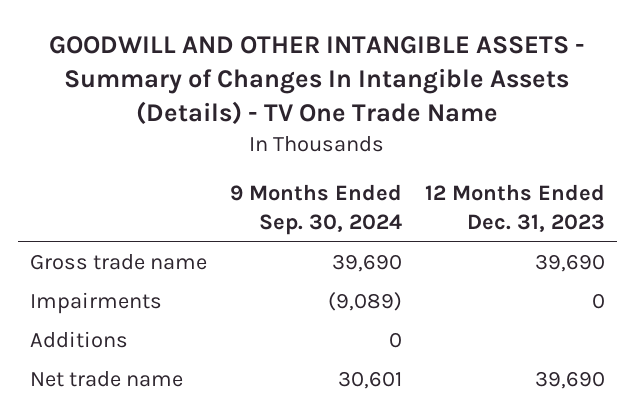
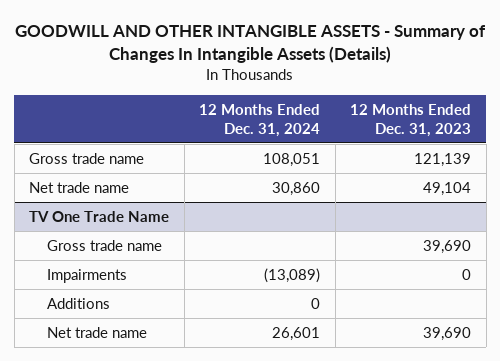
- GOODWILL AND OTHER INTANGIBLE ASSETS - Summary of Changes In Intangible Assets (Details) - TV One Trade Name
+ GOODWILL AND OTHER INTANGIBLE ASSETS - Summary of Changes In Intangible Assets (Details)
- | 9 Months Ended Sep. 30, 2024 | 12 Months Ended Dec. 31, 2023
+ | 12 Months Ended Dec. 31, 2024 | 12 Months Ended Dec. 31, 2023
+ Gross trade name | 108,051 | 121,139
+ Net trade name | 30,860 | 49,104
+ TV One Trade Name

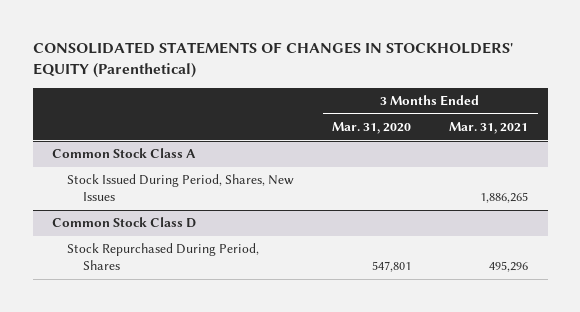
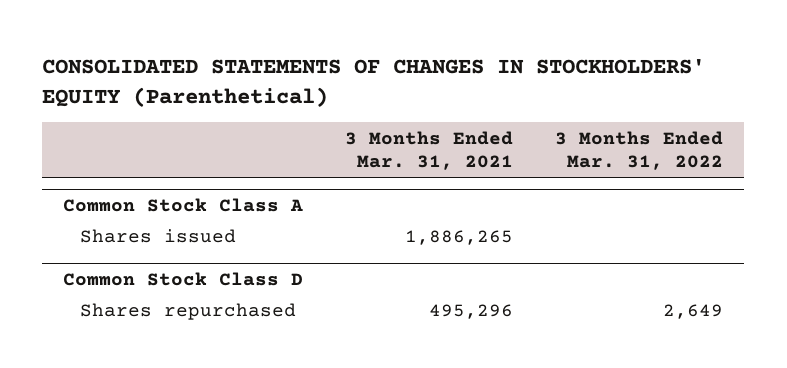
- | 3 Months Ended Mar. 31, 2020 | 3 Months Ended Mar. 31, 2021
+ | 3 Months Ended Mar. 31, 2021 | 3 Months Ended Mar. 31, 2022
@ Common Stock Class A
- Stock Issued During Period, Shares, New Issues | | 1,886,265
+ Shares issued | 1,886,265 |
@ Common Stock Class D
- Stock Repurchased During Period, Shares | 547,801 | 495,296
+ Shares repurchased | 495,296 | 2,649

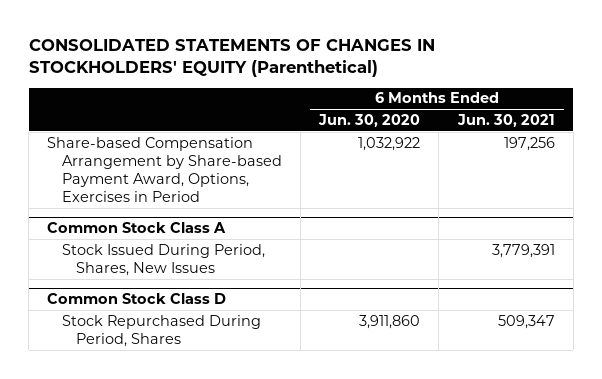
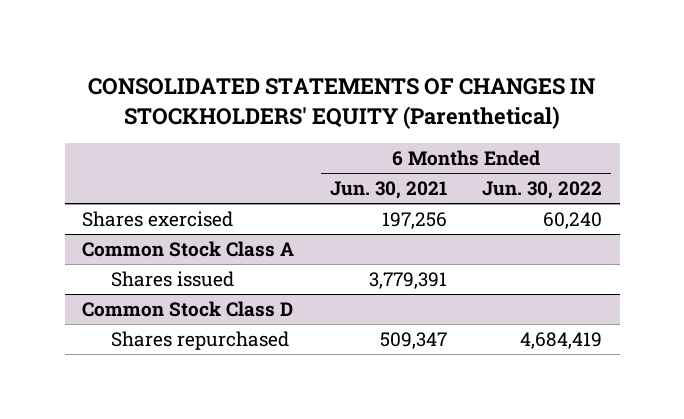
- | 6 Months Ended Jun. 30, 2020 | 6 Months Ended Jun. 30, 2021
+ | 6 Months Ended Jun. 30, 2021 | 6 Months Ended Jun. 30, 2022
- Share-based Compensation Arrangement by Share-based Payment Award, Options, Exercises in Period | 1,032,922 | 197,256
+ Shares exercised | 197,256 | 60,240
@ Common Stock Class A
- Stock Issued During Period, Shares, New Issues | | 3,779,391
+ Shares issued | 3,779,391 |
@ Common Stock Class D
- Stock Repurchased During Period, Shares | 3,911,860 | 509,347
+ Shares repurchased | 509,347 | 4,684,419

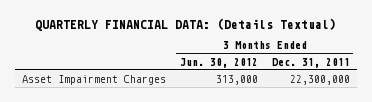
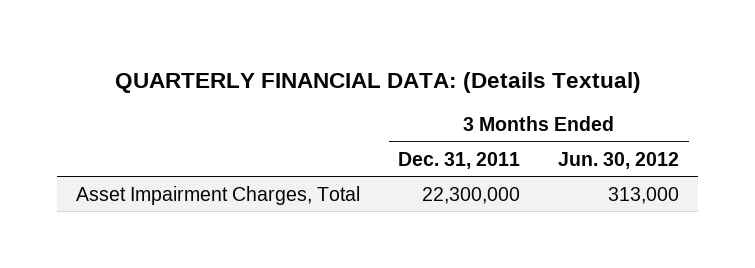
- | 3 Months Ended Jun. 30, 2012 | 3 Months Ended Dec. 31, 2011
+ | 3 Months Ended Dec. 31, 2011 | 3 Months Ended Jun. 30, 2012
- Asset Impairment Charges | 313,000 | 22,300,000
+ Asset Impairment Charges, Total | 22,300,000 | 313,000

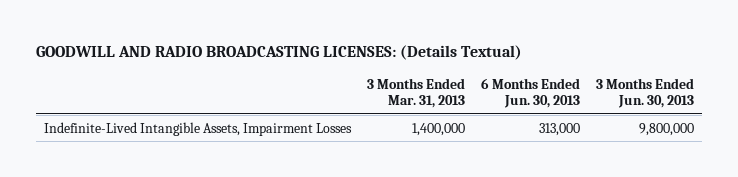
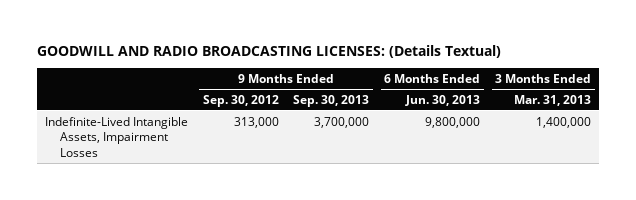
- | 3 Months Ended Mar. 31, 2013 | 6 Months Ended Jun. 30, 2013 | 3 Months Ended Jun. 30, 2013
+ | 9 Months Ended Sep. 30, 2012 | 9 Months Ended Sep. 30, 2013 | 6 Months Ended Jun. 30, 2013 | 3 Months Ended Mar. 31, 2013
- Indefinite-Lived Intangible Assets, Impairment Losses | 1,400,000 | 313,000 | 9,800,000
+ Indefinite-Lived Intangible Assets, Impairment Losses | 313,000 | 3,700,000 | 9,800,000 | 1,400,000

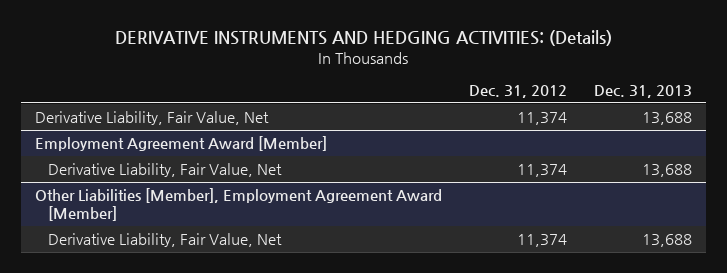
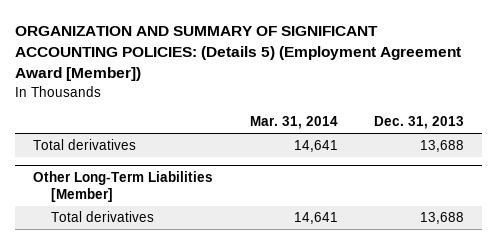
- DERIVATIVE INSTRUMENTS AND HEDGING ACTIVITIES: (Details)
+ ORGANIZATION AND SUMMARY OF SIGNIFICANT ACCOUNTING POLICIES: (Details 5) (Employment Agreement Award [Member])
- | Dec. 31, 2012 | Dec. 31, 2013
+ | Mar. 31, 2014 | Dec. 31, 2013
- Derivative Liability, Fair Value, Net | 11,374 | 13,688
- Employment Agreement Award [Member]
- Derivative Liability, Fair Value, Net | 11,374 | 13,688
- Other Liabilities [Member], Employment Agreement Award [Member]
- Derivative Liability, Fair Value, Net | 11,374 | 13,688
+ Total derivatives | 14,641 | 13,688
+ Other Long-Term Liabilities [Member]
+ Total derivatives | 14,641 | 13,688

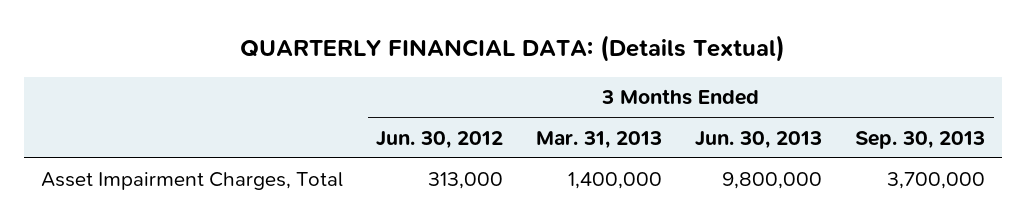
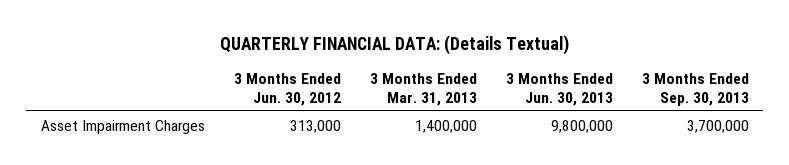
- Asset Impairment Charges, Total | 313,000 | 1,400,000 | 9,800,000 | 3,700,000
+ Asset Impairment Charges | 313,000 | 1,400,000 | 9,800,000 | 3,700,000

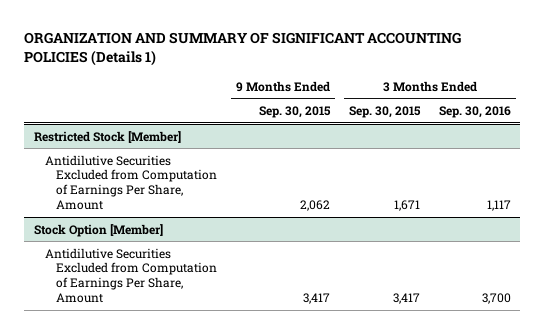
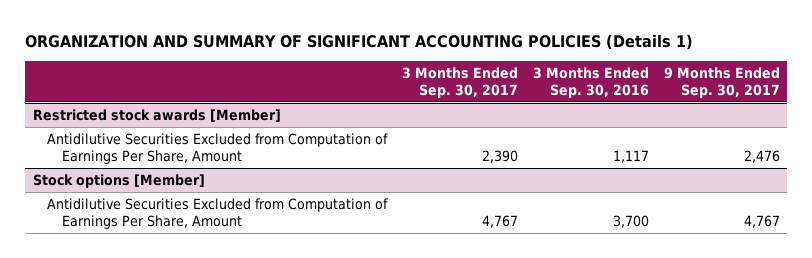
- | 9 Months Ended Sep. 30, 2015 | 3 Months Ended Sep. 30, 2015 | 3 Months Ended Sep. 30, 2016
+ | 3 Months Ended Sep. 30, 2017 | 3 Months Ended Sep. 30, 2016 | 9 Months Ended Sep. 30, 2017
- Restricted Stock [Member]
+ Restricted stock awards [Member]
- Stock Option [Member]
+ Stock options [Member]

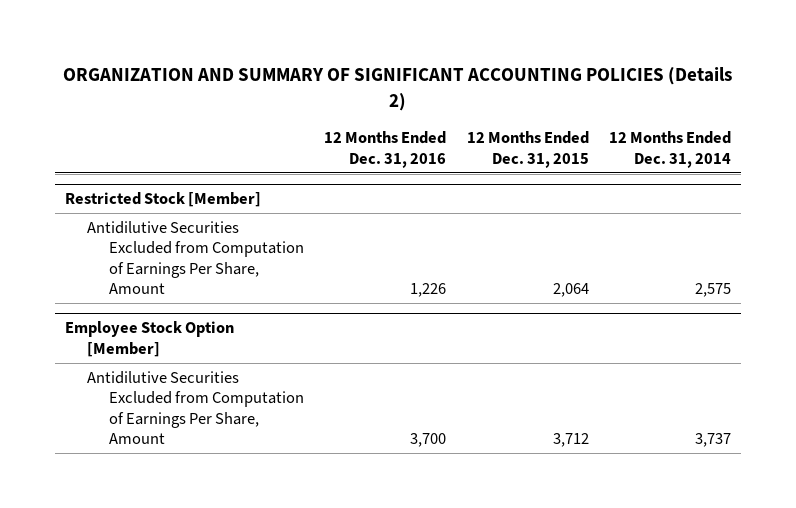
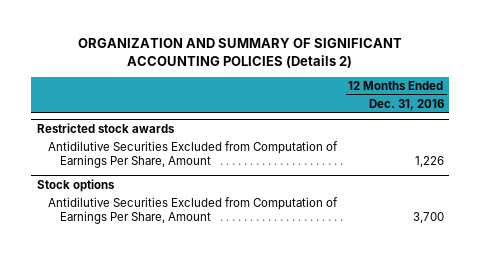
- | 12 Months Ended Dec. 31, 2016 | 12 Months Ended Dec. 31, 2015 | 12 Months Ended Dec. 31, 2014
+ | 12 Months Ended Dec. 31, 2016
- Restricted Stock [Member]
+ Restricted stock awards
- Employee Stock Option [Member]
+ Stock options

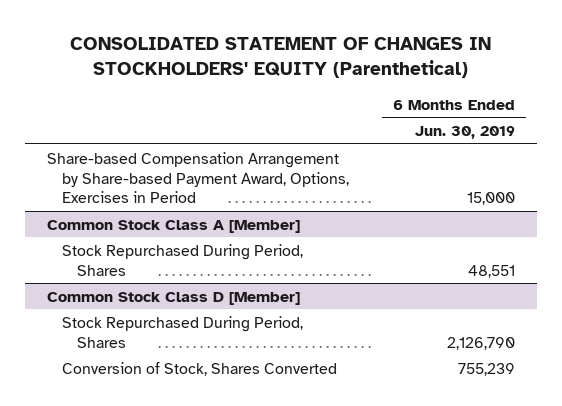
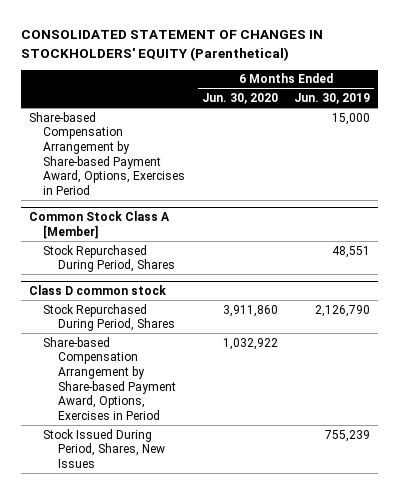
- | 6 Months Ended Jun. 30, 2019
+ | 6 Months Ended Jun. 30, 2020 | 6 Months Ended Jun. 30, 2019
- Common Stock Class D [Member]
+ Class D common stock
- Conversion of Stock, Shares Converted | 755,239
+ Share-based Compensation Arrangement by Share-based Payment Award, Options, Exercises in Period | 1,032,922 |
+ Stock Issued During Period, Shares, New Issues | | 755,239

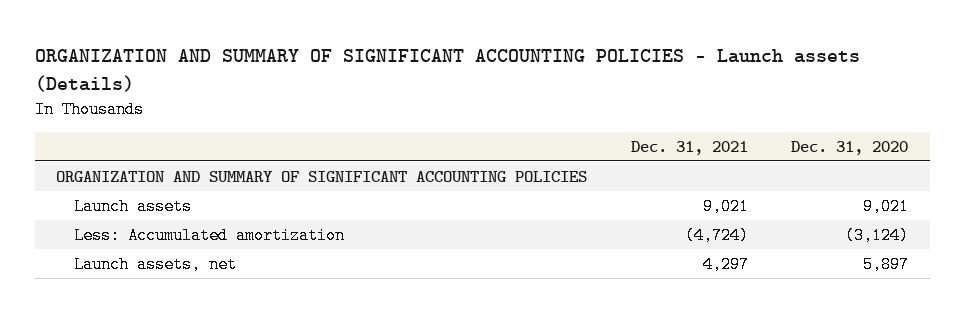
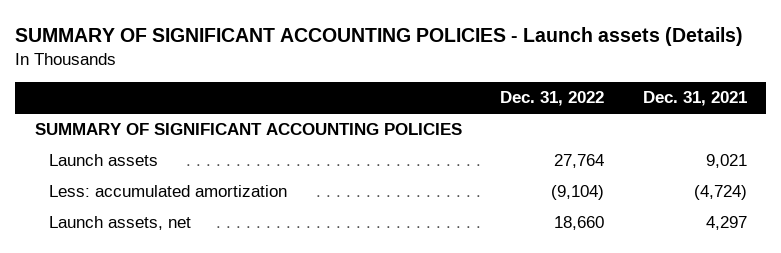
- ORGANIZATION AND SUMMARY OF SIGNIFICANT ACCOUNTING POLICIES - Launch assets (Details)
+ SUMMARY OF SIGNIFICANT ACCOUNTING POLICIES - Launch assets (Details)
- | Dec. 31, 2021 | Dec. 31, 2020
+ | Dec. 31, 2022 | Dec. 31, 2021
- ORGANIZATION AND SUMMARY OF SIGNIFICANT ACCOUNTING POLICIES
+ SUMMARY OF SIGNIFICANT ACCOUNTING POLICIES
- Less: Accumulated amortization | (4,724) | (3,124)
+ Less: accumulated amortization | (9,104) | (4,724)

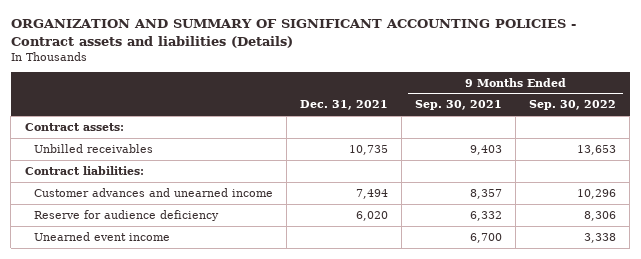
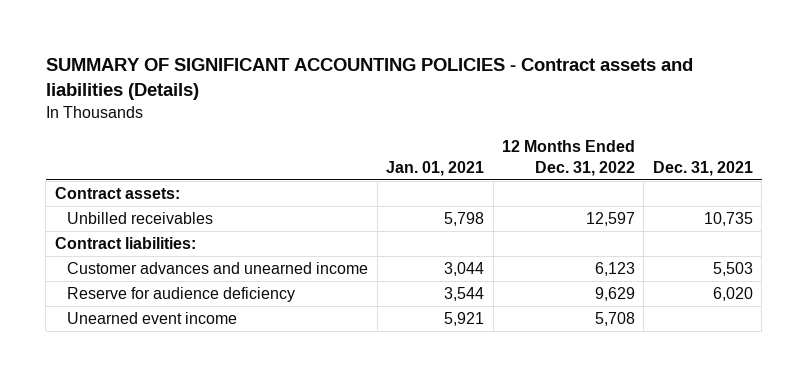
- ORGANIZATION AND SUMMARY OF SIGNIFICANT ACCOUNTING POLICIES - Contract assets and liabilities (Details)
+ SUMMARY OF SIGNIFICANT ACCOUNTING POLICIES - Contract assets and liabilities (Details)
- | Dec. 31, 2021 | 9 Months Ended Sep. 30, 2021 | 9 Months Ended Sep. 30, 2022
+ | Jan. 01, 2021 | 12 Months Ended Dec. 31, 2022 | Dec. 31, 2021
- Customer advances and unearned income | 7,494 | 8,357 | 10,296
+ Customer advances and unearned income | 3,044 | 6,123 | 5,503

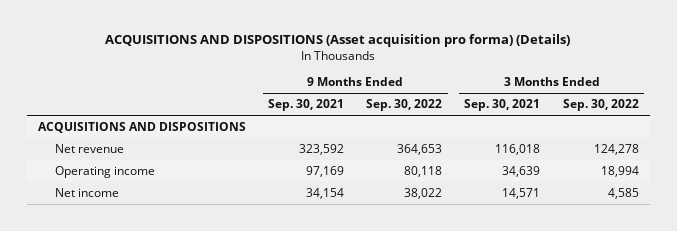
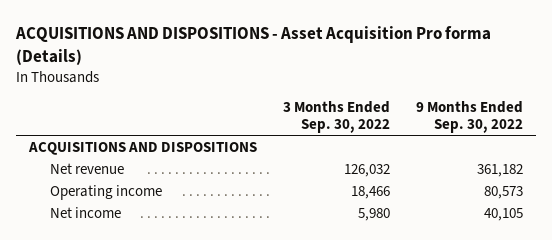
- ACQUISITIONS AND DISPOSITIONS (Asset acquisition pro forma) (Details)
+ ACQUISITIONS AND DISPOSITIONS - Asset Acquisition Pro forma (Details)
- | 9 Months Ended Sep. 30, 2021 | 9 Months Ended Sep. 30, 2022 | 3 Months Ended Sep. 30, 2021 | 3 Months Ended Sep. 30, 2022
+ | 3 Months Ended Sep. 30, 2022 | 9 Months Ended Sep. 30, 2022
- Net revenue | 323,592 | 364,653 | 116,018 | 124,278
- Operating income | 97,169 | 80,118 | 34,639 | 18,994
- Net income | 34,154 | 38,022 | 14,571 | 4,585
+ Net revenue | 126,032 | 361,182
+ Operating income | 18,466 | 80,573
+ Net income | 5,980 | 40,105

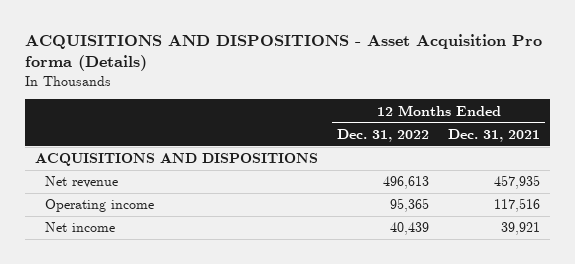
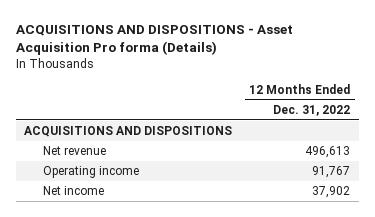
- | 12 Months Ended Dec. 31, 2022 | 12 Months Ended Dec. 31, 2021
+ | 12 Months Ended Dec. 31, 2022
- Operating income | 95,365 | 117,516
- Net income | 40,439 | 39,921
+ Operating income | 91,767
+ Net income | 37,902

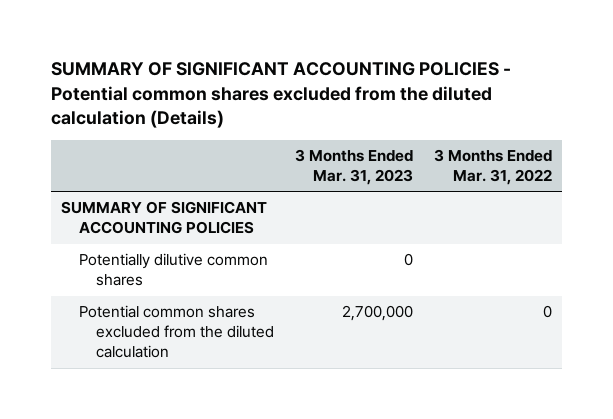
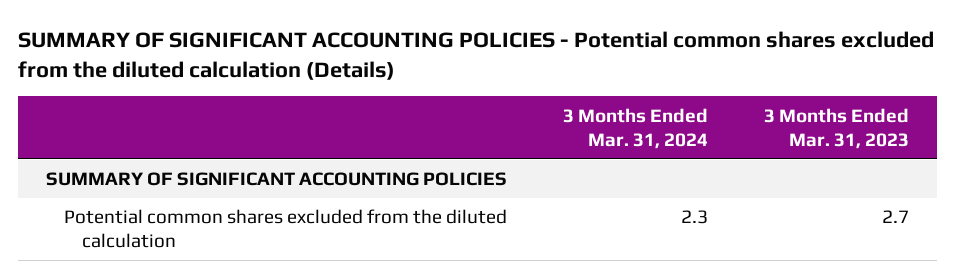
- | 3 Months Ended Mar. 31, 2023 | 3 Months Ended Mar. 31, 2022
+ | 3 Months Ended Mar. 31, 2024 | 3 Months Ended Mar. 31, 2023
- Potentially dilutive common shares | 0 |
- Potential common shares excluded from the diluted calculation | 2,700,000 | 0
+ Potential common shares excluded from the diluted calculation | 2.3 | 2.7

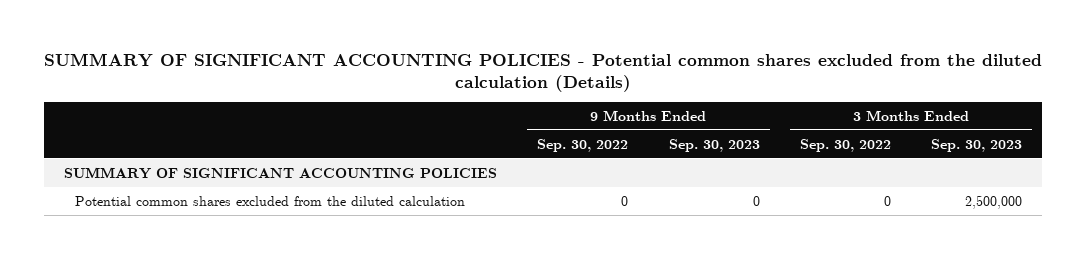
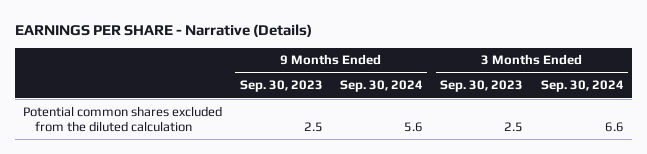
- SUMMARY OF SIGNIFICANT ACCOUNTING POLICIES - Potential common shares excluded from the diluted calculation (Details)
+ EARNINGS PER SHARE - Narrative (Details)
- | 9 Months Ended Sep. 30, 2022 | 9 Months Ended Sep. 30, 2023 | 3 Months Ended Sep. 30, 2022 | 3 Months Ended Sep. 30, 2023
+ | 9 Months Ended Sep. 30, 2023 | 9 Months Ended Sep. 30, 2024 | 3 Months Ended Sep. 30, 2023 | 3 Months Ended Sep. 30, 2024
- SUMMARY OF SIGNIFICANT ACCOUNTING POLICIES
- Potential common shares excluded from the diluted calculation | 0 | 0 | 0 | 2,500,000
+ Potential common shares excluded from the diluted calculation | 2.5 | 5.6 | 2.5 | 6.6

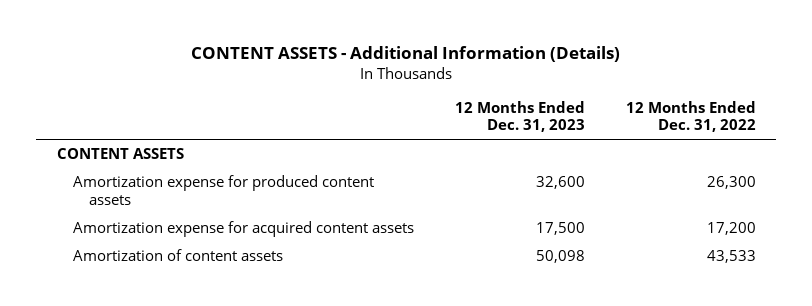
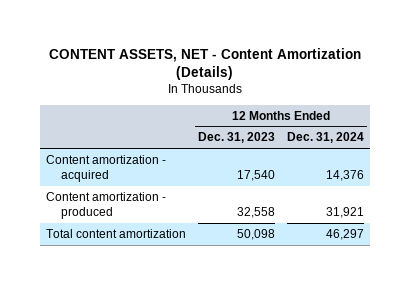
- CONTENT ASSETS - Additional Information (Details)
+ CONTENT ASSETS, NET - Content Amortization (Details)
- | 12 Months Ended Dec. 31, 2023 | 12 Months Ended Dec. 31, 2022
+ | 12 Months Ended Dec. 31, 2023 | 12 Months Ended Dec. 31, 2024
- CONTENT ASSETS
- Amortization expense for produced content assets | 32,600 | 26,300
- Amortization expense for acquired content assets | 17,500 | 17,200
- Amortization of content assets | 50,098 | 43,533
+ Content amortization - acquired | 17,540 | 14,376
+ Content amortization - produced | 32,558 | 31,921
+ Total content amortization | 50,098 | 46,297

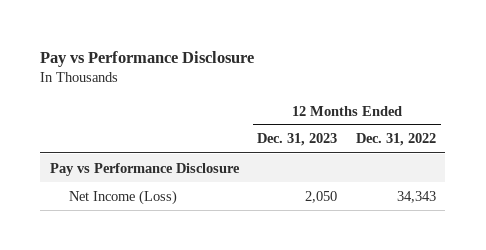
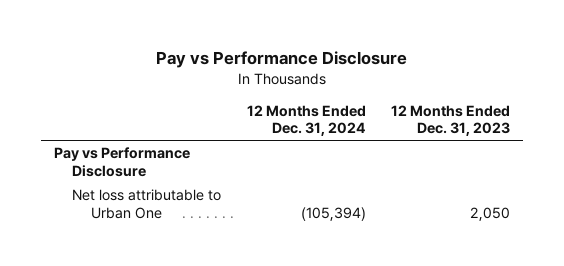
- | 12 Months Ended Dec. 31, 2023 | 12 Months Ended Dec. 31, 2022
+ | 12 Months Ended Dec. 31, 2024 | 12 Months Ended Dec. 31, 2023
- Net Income (Loss) | 2,050 | 34,343
+ Net loss attributable to Urban One | (105,394) | 2,050

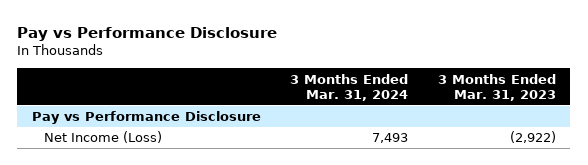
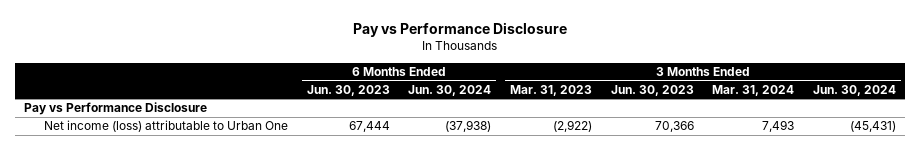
- | 3 Months Ended Mar. 31, 2024 | 3 Months Ended Mar. 31, 2023
+ | 6 Months Ended Jun. 30, 2023 | 6 Months Ended Jun. 30, 2024 | 3 Months Ended Mar. 31, 2023 | 3 Months Ended Jun. 30, 2023 | 3 Months Ended Mar. 31, 2024 | 3 Months Ended Jun. 30, 2024
- Net Income (Loss) | 7,493 | (2,922)
+ Net income (loss) attributable to Urban One | 67,444 | (37,938) | (2,922) | 70,366 | 7,493 | (45,431)

